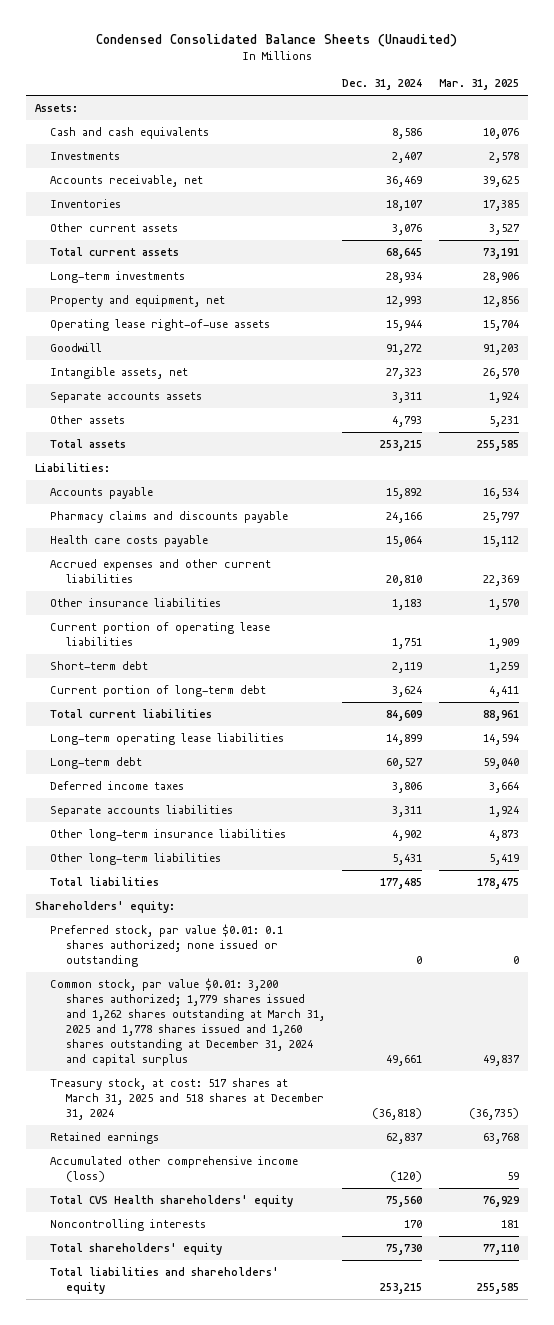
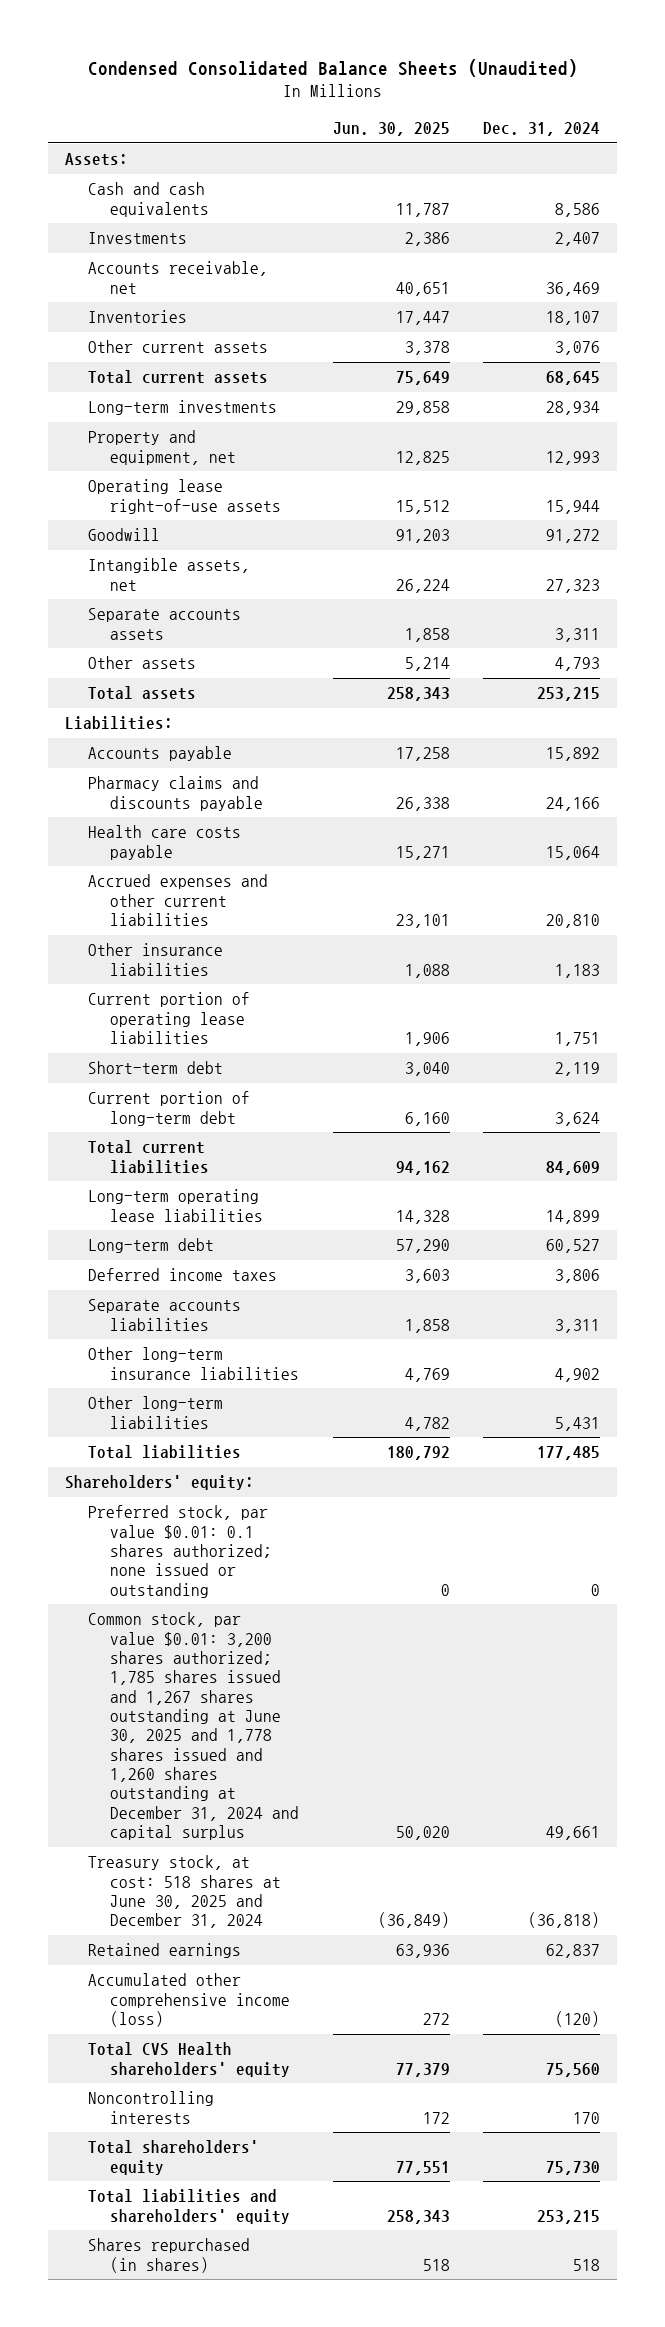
- | Dec. 31, 2024 | Mar. 31, 2025
+ | Jun. 30, 2025 | Dec. 31, 2024
- Common stock, par value $0.01: 3,200 shares authorized; 1,779 shares issued and 1,262 shares outstanding at March 31, 2025 and 1,778 shares issued and 1,260 shares outstanding at December 31, 2024 and capital surplus | 49,661 | 49,837
- Treasury stock, at cost: 517 shares at March 31, 2025 and 518 shares at December 31, 2024 | (36,818) | (36,735)
+ Common stock, par value $0.01: 3,200 shares authorized; 1,785 shares issued and 1,267 shares outstanding at June 30, 2025 and 1,778 shares issued and 1,260 shares outstanding at December 31, 2024 and capital surplus | 50,020 | 49,661
+ Treasury stock, at cost: 518 shares at June 30, 2025 and December 31, 2024 | (36,849) | (36,818)
+ Shares repurchased (in shares) | 518 | 518

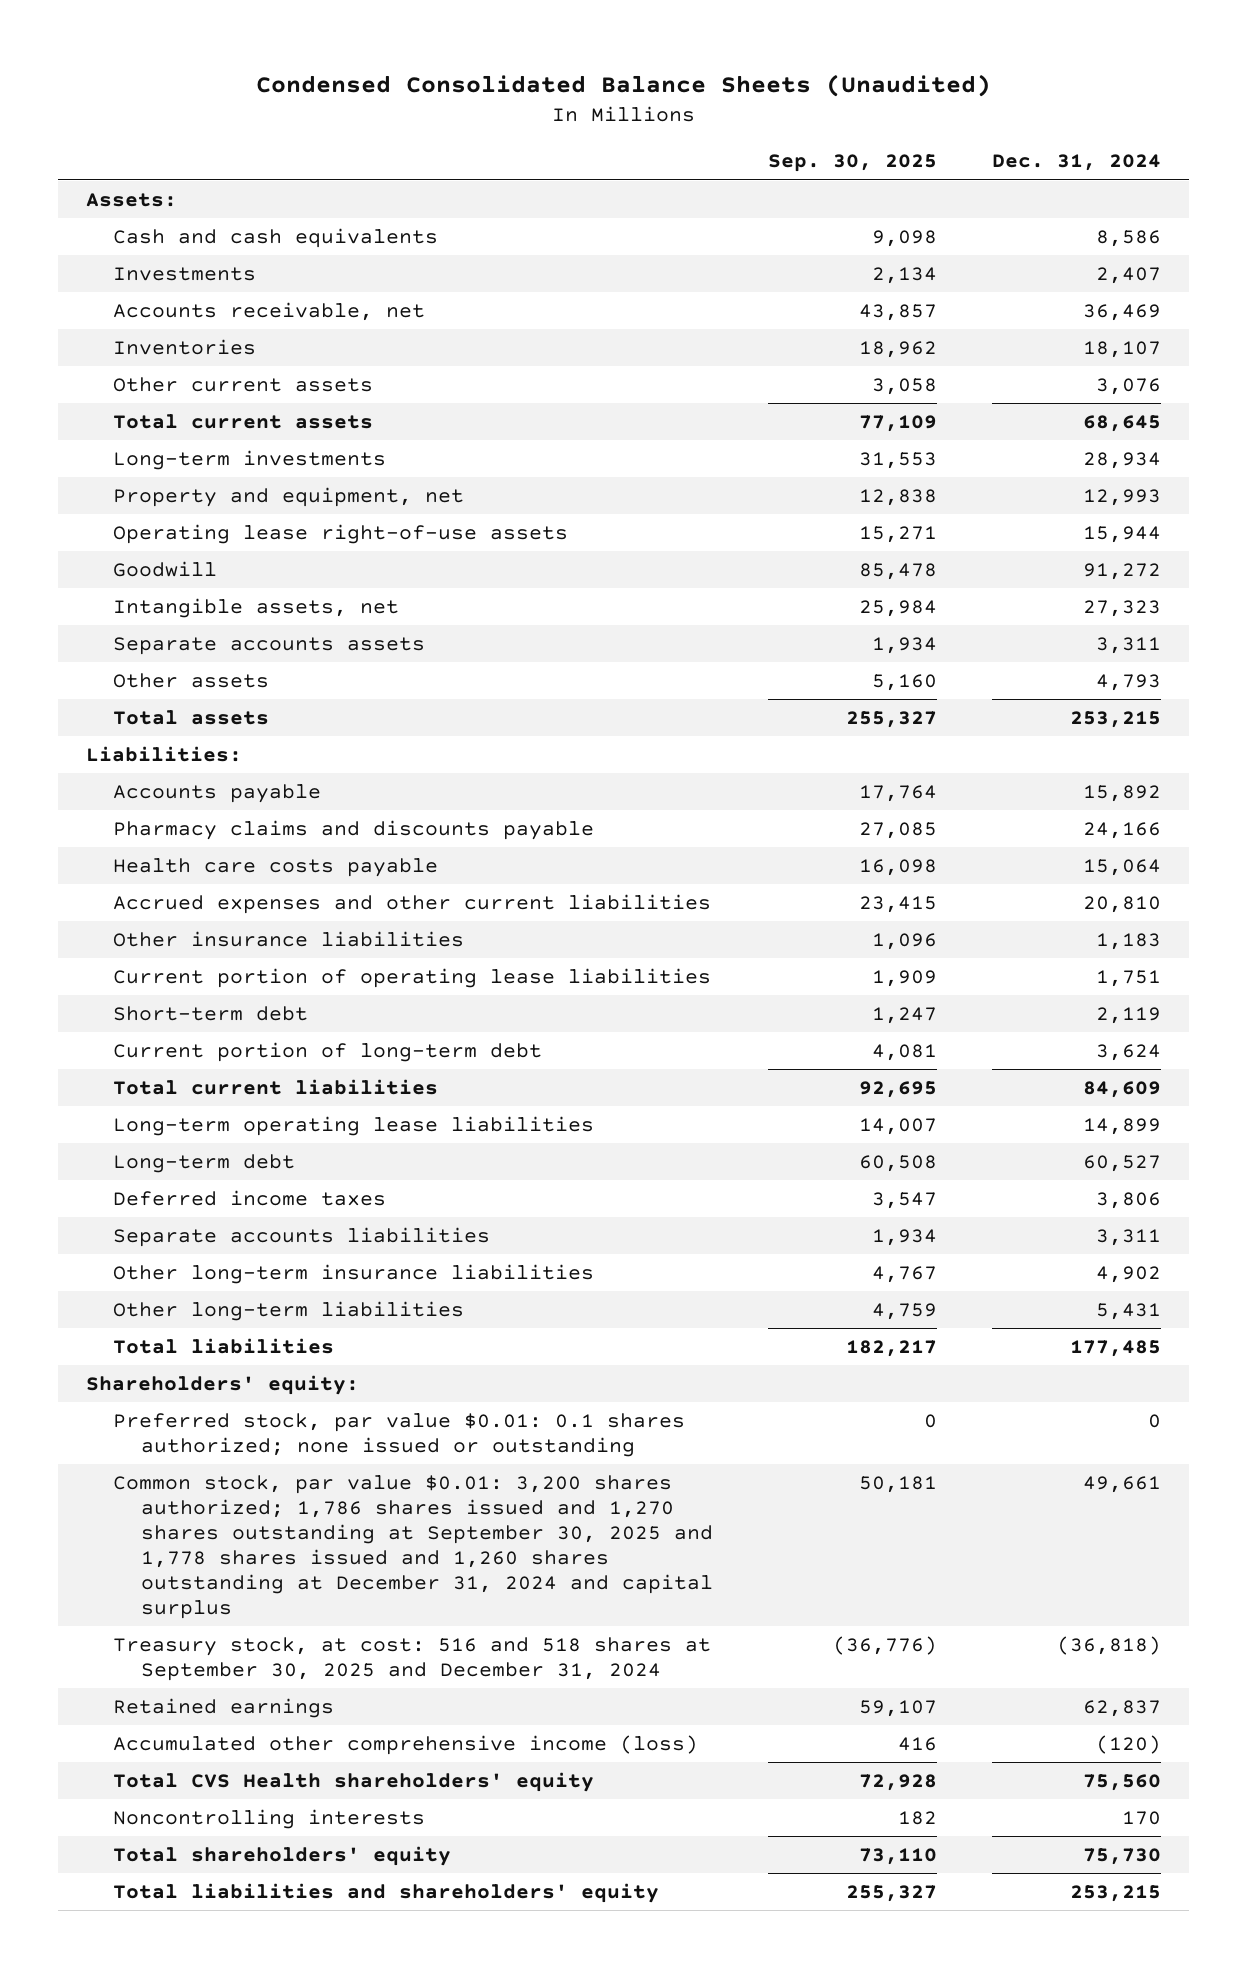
- | Jun. 30, 2025 | Dec. 31, 2024
+ | Sep. 30, 2025 | Dec. 31, 2024
- Common stock, par value $0.01: 3,200 shares authorized; 1,785 shares issued and 1,267 shares outstanding at June 30, 2025 and 1,778 shares issued and 1,260 shares outstanding at December 31, 2024 and capital surplus | 50,020 | 49,661
- Treasury stock, at cost: 518 shares at June 30, 2025 and December 31, 2024 | (36,849) | (36,818)
+ Common stock, par value $0.01: 3,200 shares authorized; 1,786 shares issued and 1,270 shares outstanding at September 30, 2025 and 1,778 shares issued and 1,260 shares outstanding at December 31, 2024 and capital surplus | 50,181 | 49,661
+ Treasury stock, at cost: 516 and 518 shares at September 30, 2025 and December 31, 2024 | (36,776) | (36,818)
- Shares repurchased (in shares) | 518 | 518

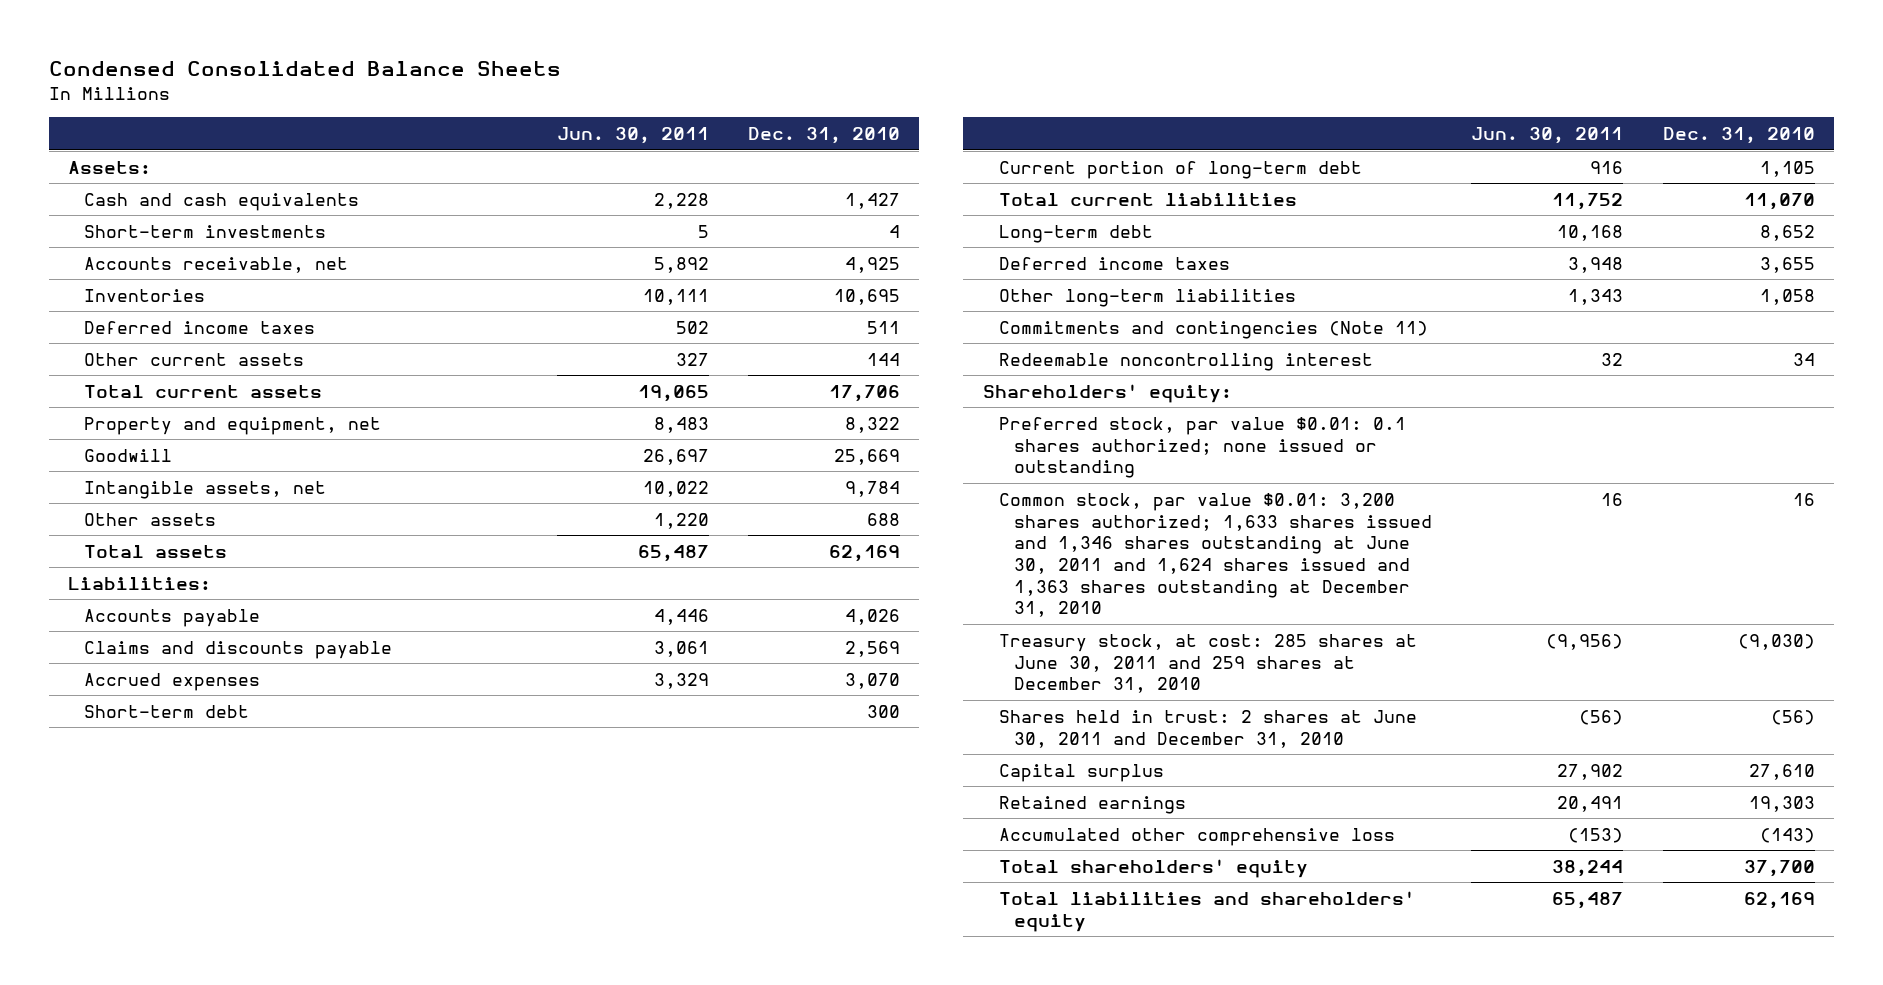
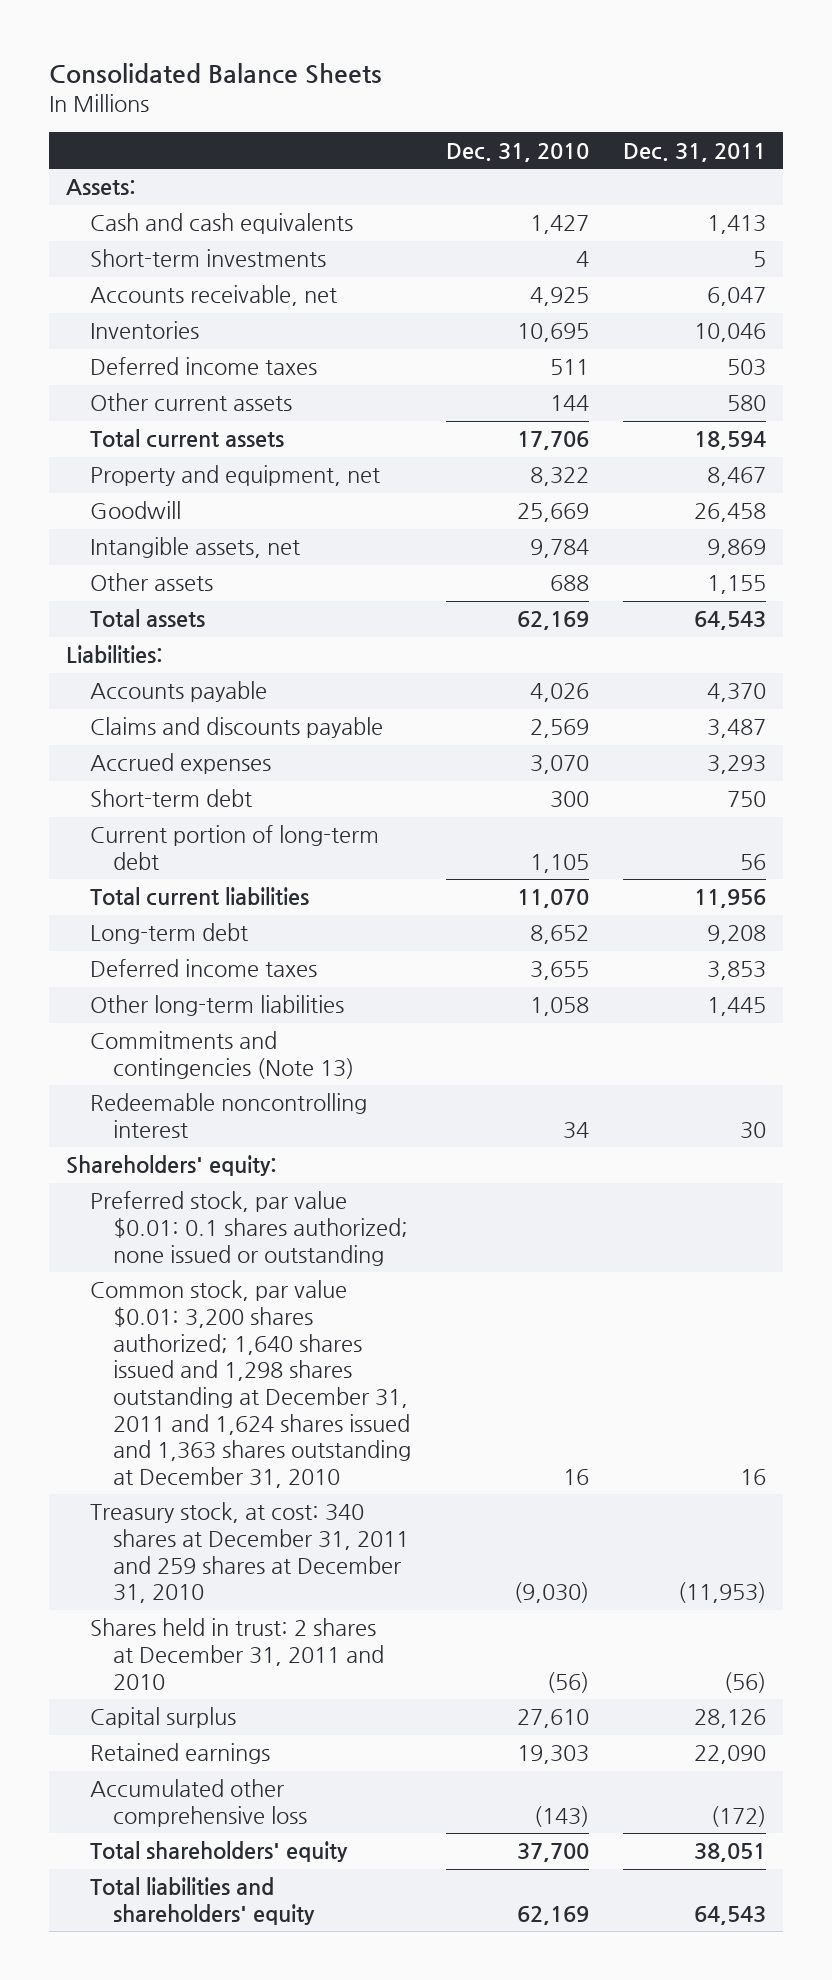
- Condensed Consolidated Balance Sheets
+ Consolidated Balance Sheets
- | Jun. 30, 2011 | Dec. 31, 2010
+ | Dec. 31, 2010 | Dec. 31, 2011
- Commitments and contingencies (Note 11)
+ Commitments and contingencies (Note 13)
- Common stock, par value $0.01: 3,200 shares authorized; 1,633 shares issued and 1,346 shares outstanding at June 30, 2011 and 1,624 shares issued and 1,363 shares outstanding at December 31, 2010 | 16 | 16
- Treasury stock, at cost: 285 shares at June 30, 2011 and 259 shares at December 31, 2010 | (9,956) | (9,030)
- Shares held in trust: 2 shares at June 30, 2011 and December 31, 2010 | (56) | (56)
+ Common stock, par value $0.01: 3,200 shares authorized; 1,640 shares issued and 1,298 shares outstanding at December 31, 2011 and 1,624 shares issued and 1,363 shares outstanding at December 31, 2010 | 16 | 16
+ Treasury stock, at cost: 340 shares at December 31, 2011 and 259 shares at December 31, 2010 | (9,030) | (11,953)
+ Shares held in trust: 2 shares at December 31, 2011 and 2010 | (56) | (56)

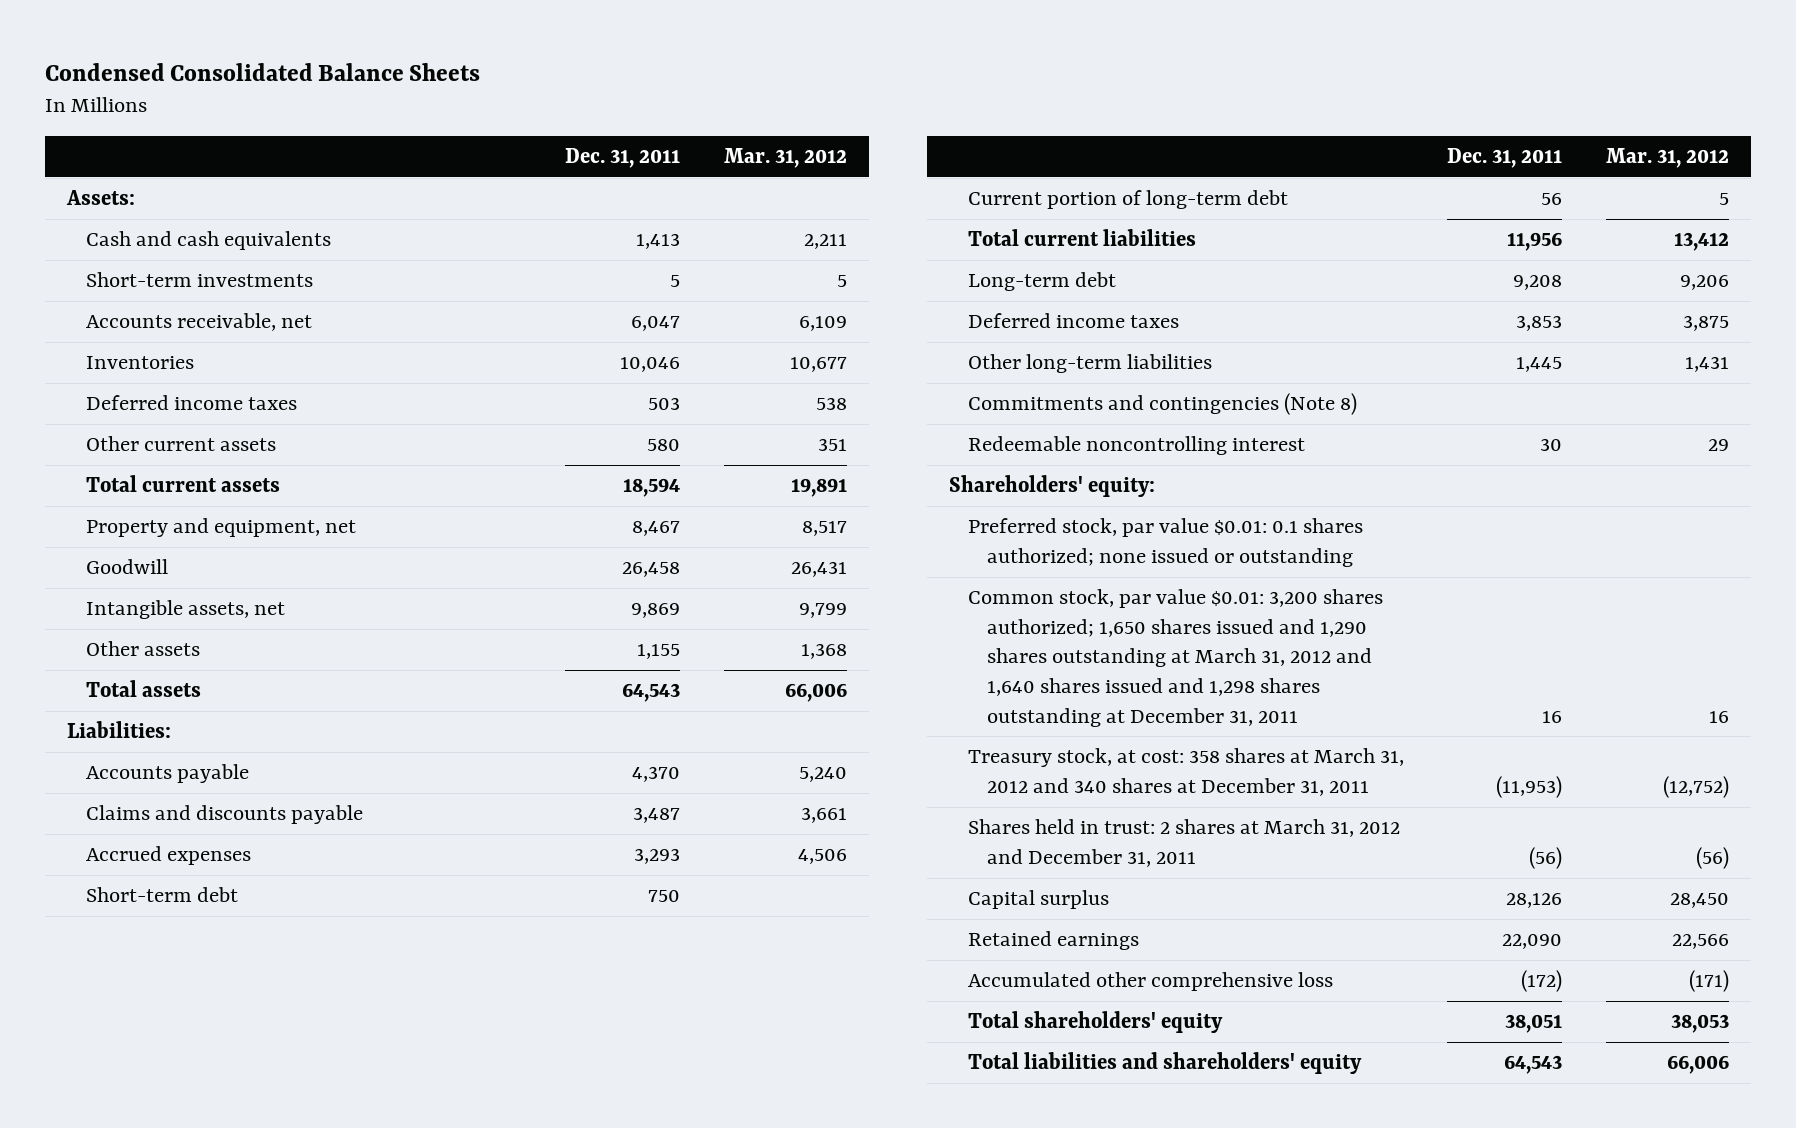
- Consolidated Balance Sheets
+ Condensed Consolidated Balance Sheets
- | Dec. 31, 2010 | Dec. 31, 2011
+ | Dec. 31, 2011 | Mar. 31, 2012
- Commitments and contingencies (Note 13)
+ Commitments and contingencies (Note 8)
- Common stock, par value $0.01: 3,200 shares authorized; 1,640 shares issued and 1,298 shares outstanding at December 31, 2011 and 1,624 shares issued and 1,363 shares outstanding at December 31, 2010 | 16 | 16
- Treasury stock, at cost: 340 shares at December 31, 2011 and 259 shares at December 31, 2010 | (9,030) | (11,953)
- Shares held in trust: 2 shares at December 31, 2011 and 2010 | (56) | (56)
+ Common stock, par value $0.01: 3,200 shares authorized; 1,650 shares issued and 1,290 shares outstanding at March 31, 2012 and 1,640 shares issued and 1,298 shares outstanding at December 31, 2011 | 16 | 16
+ Treasury stock, at cost: 358 shares at March 31, 2012 and 340 shares at December 31, 2011 | (11,953) | (12,752)
+ Shares held in trust: 2 shares at March 31, 2012 and December 31, 2011 | (56) | (56)

